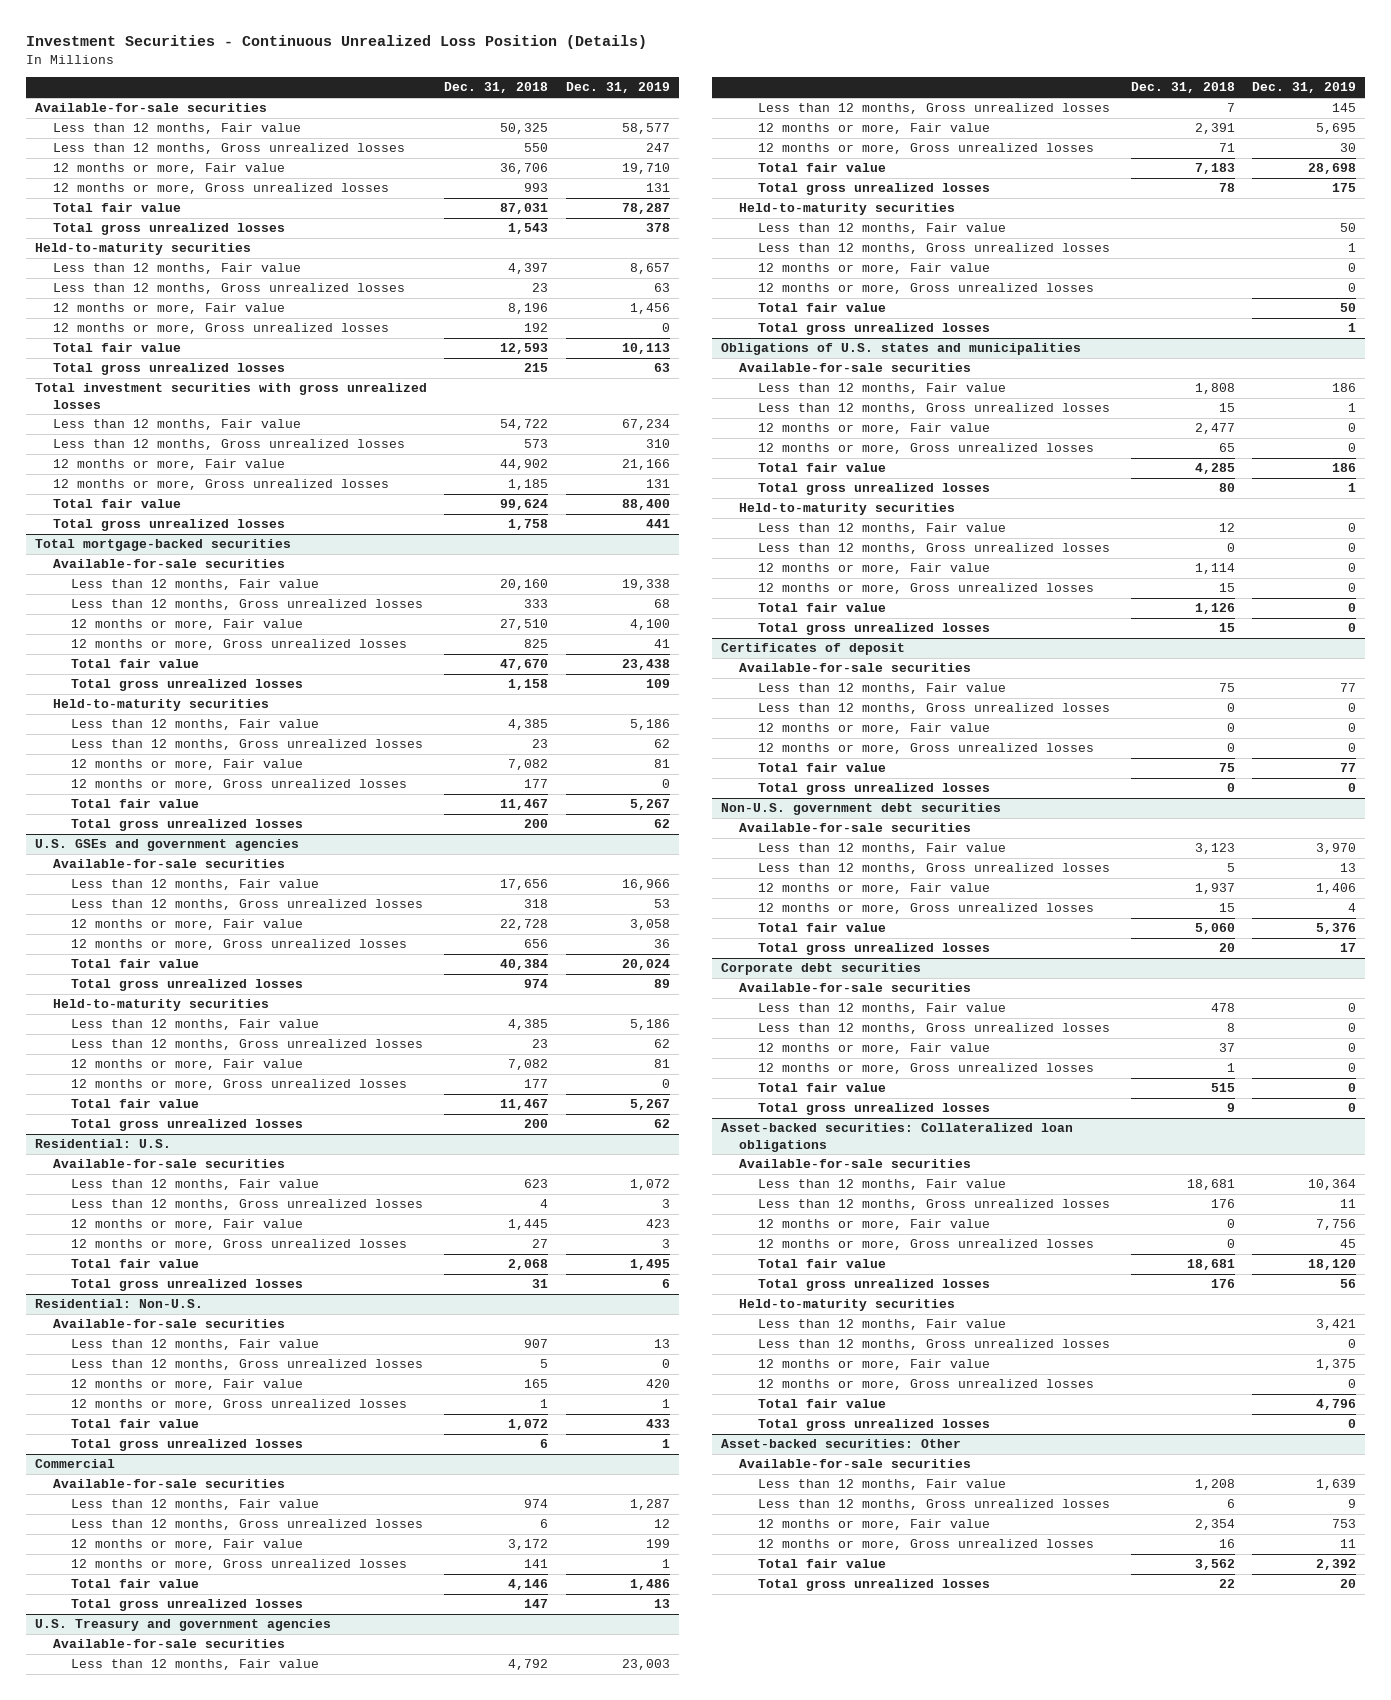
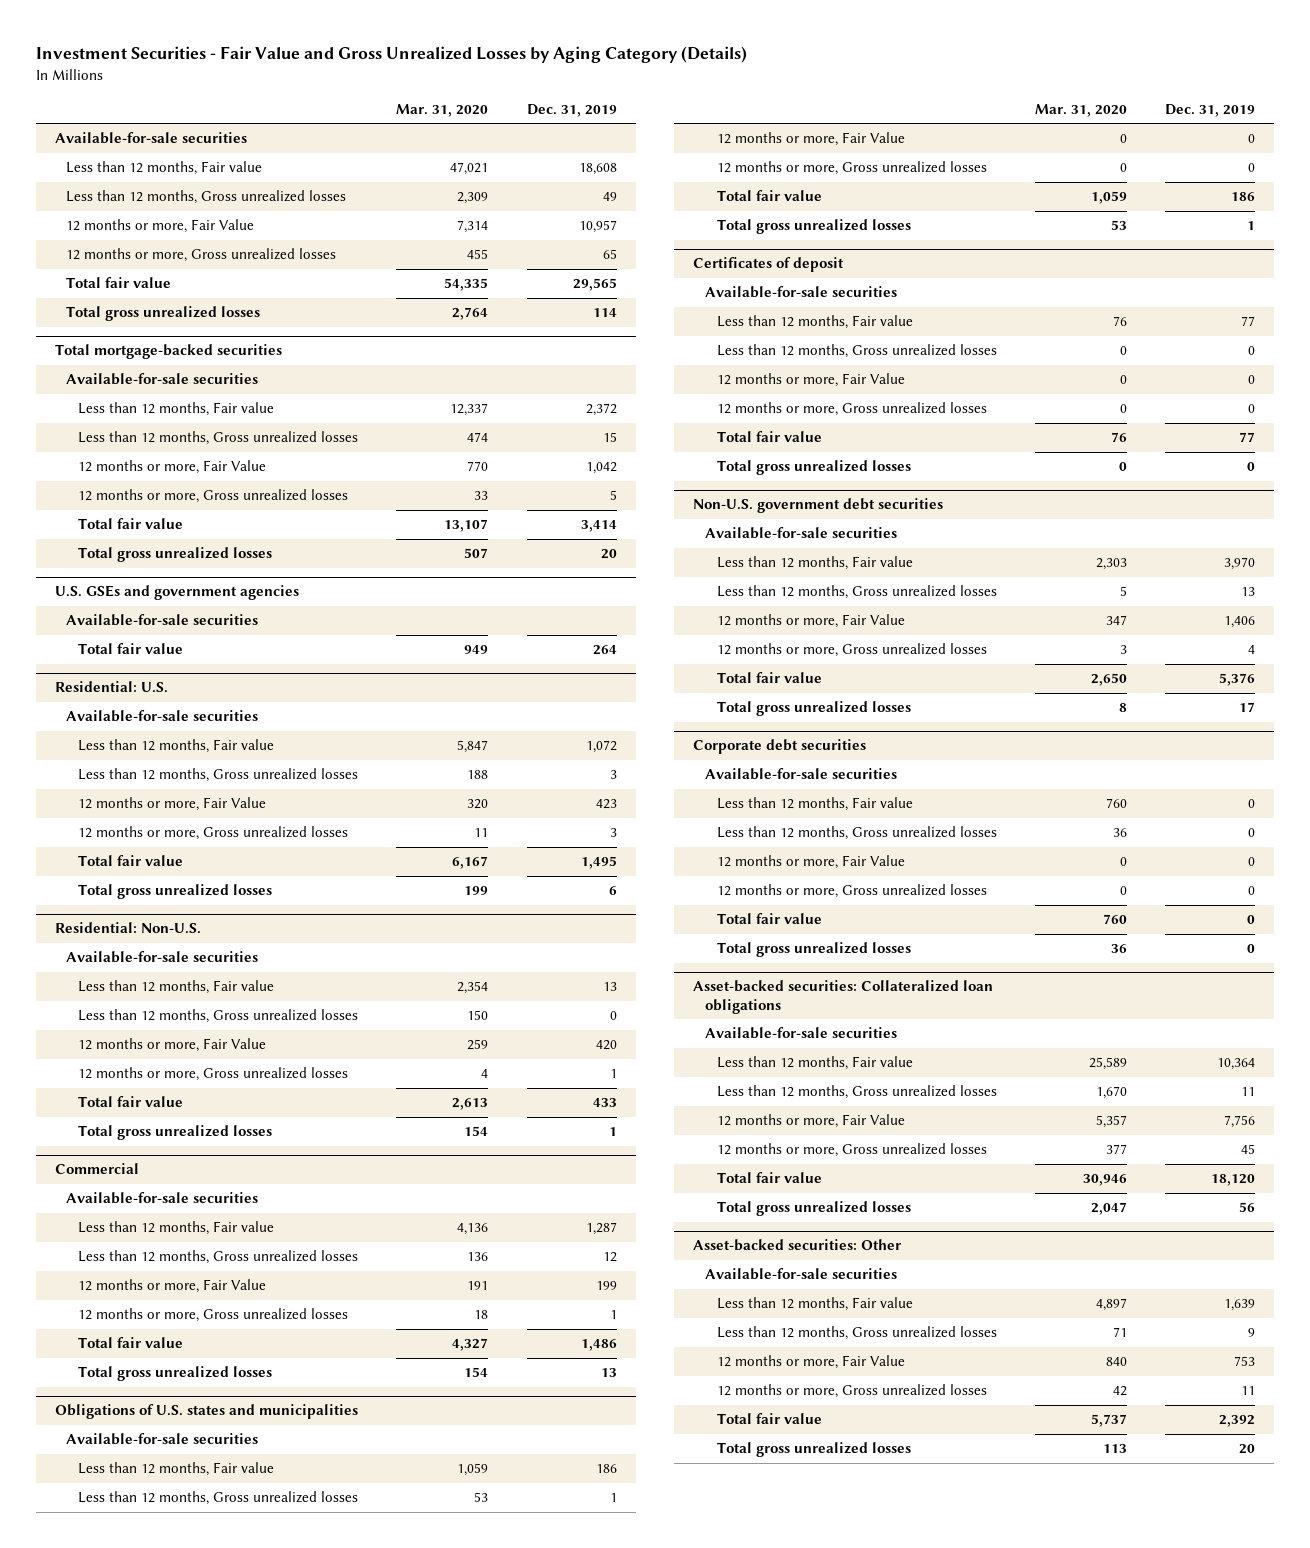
- Investment Securities - Continuous Unrealized Loss Position (Details)
+ Investment Securities - Fair Value and Gross Unrealized Losses by Aging Category (Details)
- | Dec. 31, 2018 | Dec. 31, 2019
+ | Mar. 31, 2020 | Dec. 31, 2019
- Less than 12 months, Fair value | 50,325 | 58,577
- Less than 12 months, Gross unrealized losses | 550 | 247
- 12 months or more, Fair value | 36,706 | 19,710
- 12 months or more, Gross unrealized losses | 993 | 131
- Total fair value | 87,031 | 78,287
- Total gross unrealized losses | 1,543 | 378
- Held-to-maturity securities
- Less than 12 months, Fair value | 4,397 | 8,657
- Less than 12 months, Gross unrealized losses | 23 | 63
- 12 months or more, Fair value | 8,196 | 1,456
- 12 months or more, Gross unrealized losses | 192 | 0
- Total fair value | 12,593 | 10,113
- Total gross unrealized losses | 215 | 63
- Total investment securities with gross unrealized losses
- Less than 12 months, Fair value | 54,722 | 67,234
- Less than 12 months, Gross unrealized losses | 573 | 310
- 12 months or more, Fair value | 44,902 | 21,166
- 12 months or more, Gross unrealized losses | 1,185 | 131
- Total fair value | 99,624 | 88,400
- Total gross unrealized losses | 1,758 | 441
+ Less than 12 months, Fair value | 47,021 | 18,608
+ Less than 12 months, Gross unrealized losses | 2,309 | 49
+ 12 months or more, Fair Value | 7,314 | 10,957
+ 12 months or more, Gross unrealized losses | 455 | 65
+ Total fair value | 54,335 | 29,565
+ Total gross unrealized losses | 2,764 | 114
@ Total mortgage-backed securities
- Less than 12 months, Fair value | 20,160 | 19,338
- Less than 12 months, Gross unrealized losses | 333 | 68
- 12 months or more, Fair value | 27,510 | 4,100
- 12 months or more, Gross unrealized losses | 825 | 41
- Total fair value | 47,670 | 23,438
- Total gross unrealized losses | 1,158 | 109
- Held-to-maturity securities
- Less than 12 months, Fair value | 4,385 | 5,186
- Less than 12 months, Gross unrealized losses | 23 | 62
- 12 months or more, Fair value | 7,082 | 81
- 12 months or more, Gross unrealized losses | 177 | 0
- Total fair value | 11,467 | 5,267
- Total gross unrealized losses | 200 | 62
+ Less than 12 months, Fair value | 12,337 | 2,372
+ Less than 12 months, Gross unrealized losses | 474 | 15
+ 12 months or more, Fair Value | 770 | 1,042
+ 12 months or more, Gross unrealized losses | 33 | 5
+ Total fair value | 13,107 | 3,414
+ Total gross unrealized losses | 507 | 20
@ U.S. GSEs and government agencies
- Less than 12 months, Fair value | 17,656 | 16,966
- Less than 12 months, Gross unrealized losses | 318 | 53
- 12 months or more, Fair value | 22,728 | 3,058
- 12 months or more, Gross unrealized losses | 656 | 36
- Total fair value | 40,384 | 20,024
- Total gross unrealized losses | 974 | 89
- Held-to-maturity securities
- Less than 12 months, Fair value | 4,385 | 5,186
- Less than 12 months, Gross unrealized losses | 23 | 62
- 12 months or more, Fair value | 7,082 | 81
- 12 months or more, Gross unrealized losses | 177 | 0
- Total fair value | 11,467 | 5,267
- Total gross unrealized losses | 200 | 62
+ Total fair value | 949 | 264
@ Residential: U.S.
- 12 months or more, Fair value | 1,445 | 423
+ 12 months or more, Fair Value | 320 | 423
@ Residential: Non-U.S.
- 12 months or more, Fair value | 165 | 420
+ 12 months or more, Fair Value | 259 | 420
@ Commercial
- 12 months or more, Fair value | 3,172 | 199
+ 12 months or more, Fair Value | 191 | 199
- U.S. Treasury and government agencies
- Available-for-sale securities
- Less than 12 months, Fair value | 4,792 | 23,003
- Less than 12 months, Gross unrealized losses | 7 | 145
- 12 months or more, Fair value | 2,391 | 5,695
- 12 months or more, Gross unrealized losses | 71 | 30
- Total fair value | 7,183 | 28,698
- Total gross unrealized losses | 78 | 175
- Held-to-maturity securities
- Less than 12 months, Fair value | | 50
- Less than 12 months, Gross unrealized losses | | 1
- 12 months or more, Fair value | | 0
- 12 months or more, Gross unrealized losses | | 0
- Total fair value | | 50
- Total gross unrealized losses | | 1
@ Obligations of U.S. states and municipalities
- 12 months or more, Fair value | 2,477 | 0
+ 12 months or more, Fair Value | 0 | 0
- Held-to-maturity securities
- Less than 12 months, Fair value | 12 | 0
- Less than 12 months, Gross unrealized losses | 0 | 0
- 12 months or more, Fair value | 1,114 | 0
- 12 months or more, Gross unrealized losses | 15 | 0
- Total fair value | 1,126 | 0
- Total gross unrealized losses | 15 | 0
@ Certificates of deposit
- 12 months or more, Fair value | 0 | 0
+ 12 months or more, Fair Value | 0 | 0
@ Non-U.S. government debt securities
- 12 months or more, Fair value | 1,937 | 1,406
+ 12 months or more, Fair Value | 347 | 1,406
@ Corporate debt securities
- 12 months or more, Fair value | 37 | 0
+ 12 months or more, Fair Value | 0 | 0
@ Asset-backed securities: Collateralized loan obligations
- 12 months or more, Fair value | 0 | 7,756
+ 12 months or more, Fair Value | 5,357 | 7,756
- Held-to-maturity securities
- Less than 12 months, Fair value | | 3,421
- Less than 12 months, Gross unrealized losses | | 0
- 12 months or more, Fair value | | 1,375
- 12 months or more, Gross unrealized losses | | 0
- Total fair value | | 4,796
- Total gross unrealized losses | | 0
@ Asset-backed securities: Other
- 12 months or more, Fair value | 2,354 | 753
+ 12 months or more, Fair Value | 840 | 753

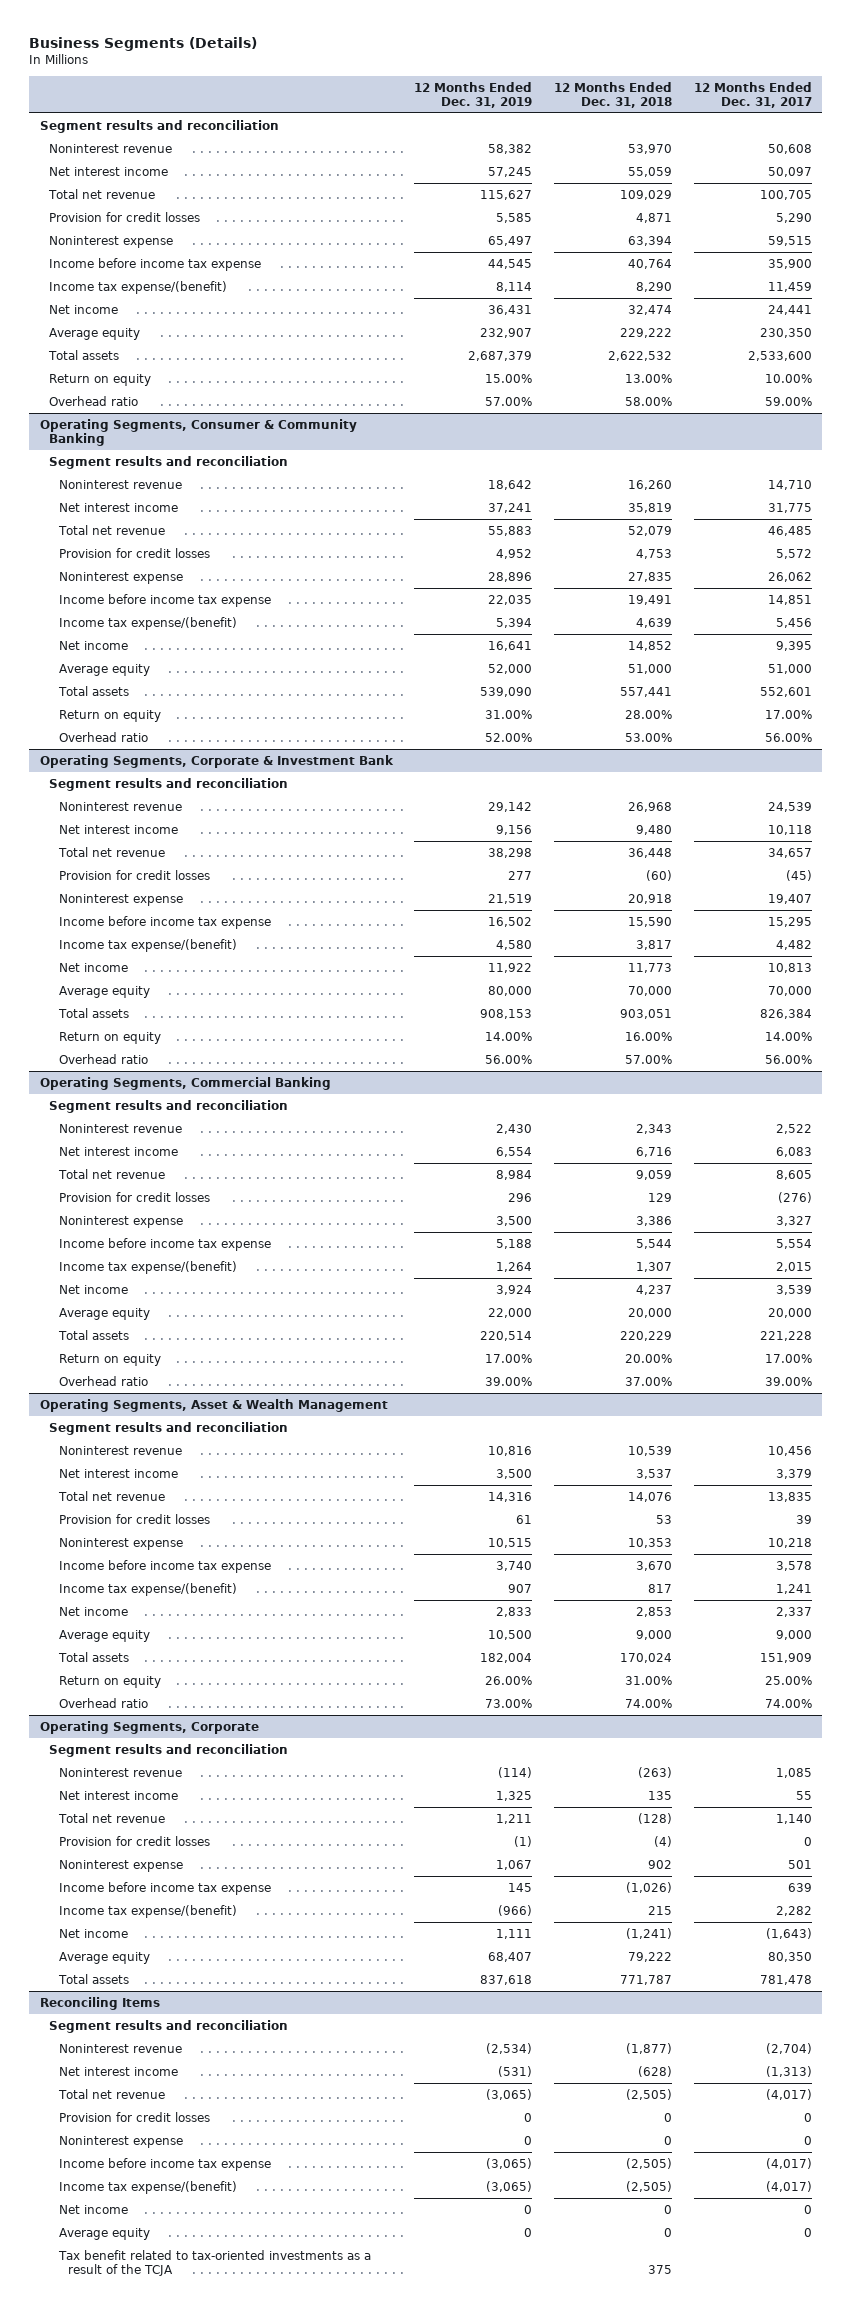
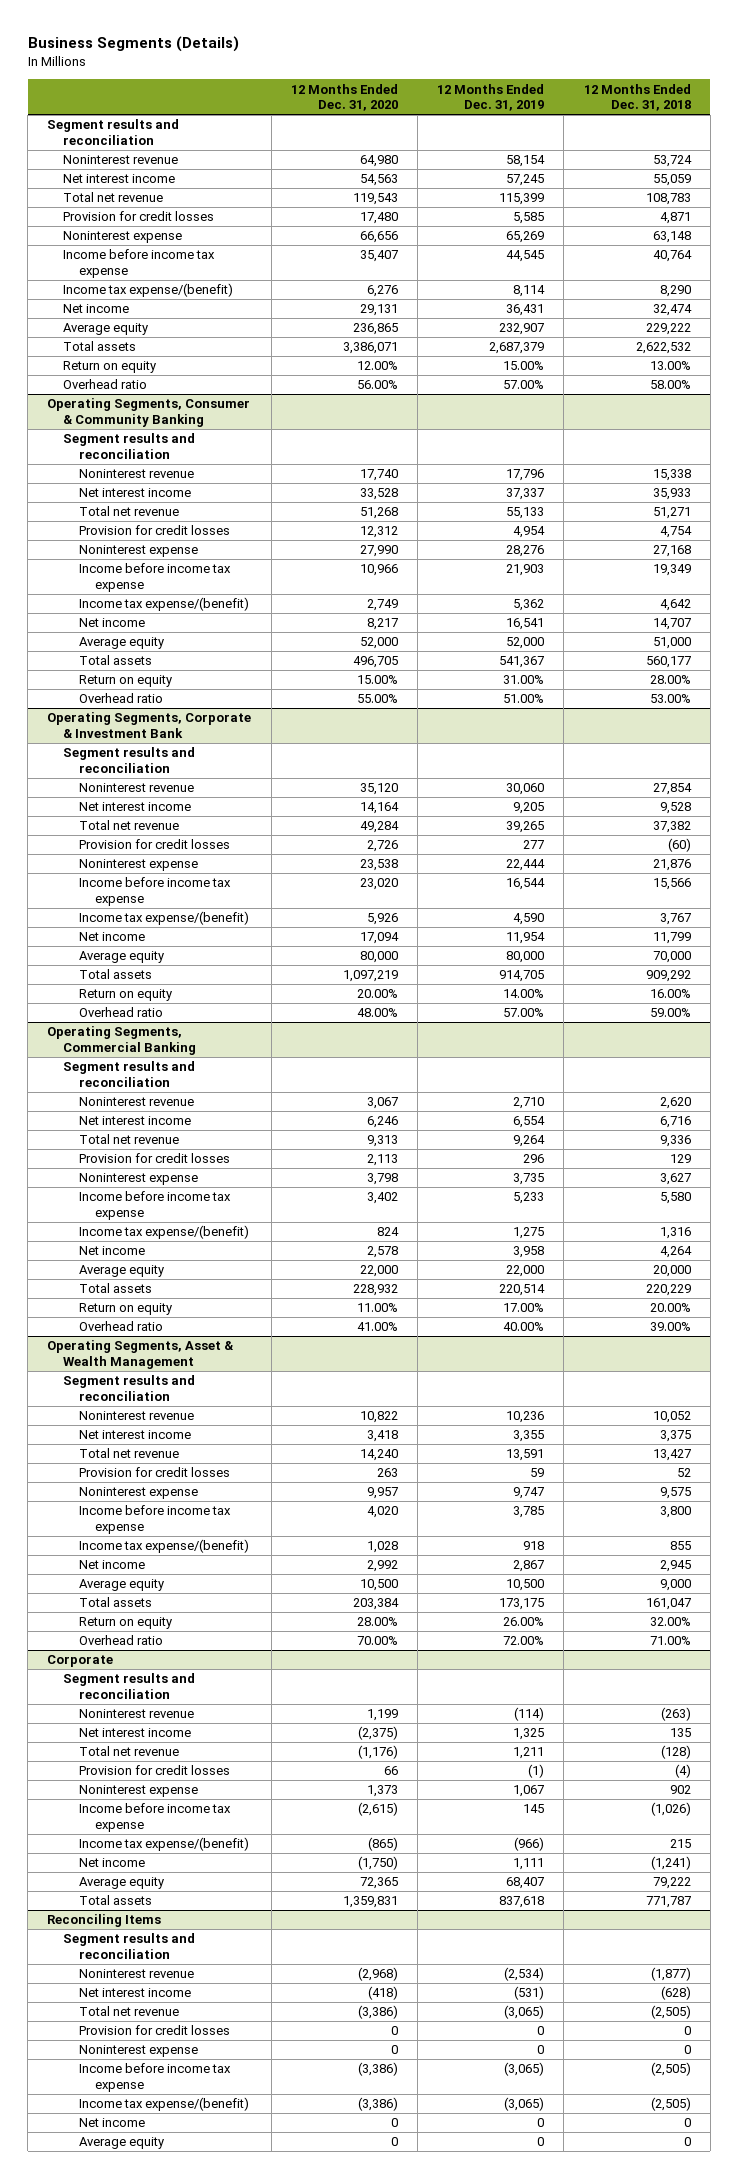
- | 12 Months Ended Dec. 31, 2019 | 12 Months Ended Dec. 31, 2018 | 12 Months Ended Dec. 31, 2017
+ | 12 Months Ended Dec. 31, 2020 | 12 Months Ended Dec. 31, 2019 | 12 Months Ended Dec. 31, 2018
- Noninterest revenue | 58,382 | 53,970 | 50,608
+ Noninterest revenue | 64,980 | 58,154 | 53,724
- Total net revenue | 115,627 | 109,029 | 100,705
+ Total net revenue | 119,543 | 115,399 | 108,783
- Noninterest expense | 65,497 | 63,394 | 59,515
+ Noninterest expense | 66,656 | 65,269 | 63,148
@ Operating Segments, Consumer & Community Banking
- Noninterest revenue | 18,642 | 16,260 | 14,710
- Net interest income | 37,241 | 35,819 | 31,775
- Total net revenue | 55,883 | 52,079 | 46,485
- Provision for credit losses | 4,952 | 4,753 | 5,572
- Noninterest expense | 28,896 | 27,835 | 26,062
- Income before income tax expense | 22,035 | 19,491 | 14,851
- Income tax expense/(benefit) | 5,394 | 4,639 | 5,456
- Net income | 16,641 | 14,852 | 9,395
+ Noninterest revenue | 17,740 | 17,796 | 15,338
+ Net interest income | 33,528 | 37,337 | 35,933
+ Total net revenue | 51,268 | 55,133 | 51,271
+ Provision for credit losses | 12,312 | 4,954 | 4,754
+ Noninterest expense | 27,990 | 28,276 | 27,168
+ Income before income tax expense | 10,966 | 21,903 | 19,349
+ Income tax expense/(benefit) | 2,749 | 5,362 | 4,642
+ Net income | 8,217 | 16,541 | 14,707
- Total assets | 539,090 | 557,441 | 552,601
+ Total assets | 496,705 | 541,367 | 560,177
- Overhead ratio | 52.00% | 53.00% | 56.00%
+ Overhead ratio | 55.00% | 51.00% | 53.00%
@ Operating Segments, Corporate & Investment Bank
- Noninterest revenue | 29,142 | 26,968 | 24,539
- Net interest income | 9,156 | 9,480 | 10,118
- Total net revenue | 38,298 | 36,448 | 34,657
+ Noninterest revenue | 35,120 | 30,060 | 27,854
+ Net interest income | 14,164 | 9,205 | 9,528
+ Total net revenue | 49,284 | 39,265 | 37,382
- Noninterest expense | 21,519 | 20,918 | 19,407
- Income before income tax expense | 16,502 | 15,590 | 15,295
- Income tax expense/(benefit) | 4,580 | 3,817 | 4,482
- Net income | 11,922 | 11,773 | 10,813
+ Noninterest expense | 23,538 | 22,444 | 21,876
+ Income before income tax expense | 23,020 | 16,544 | 15,566
+ Income tax expense/(benefit) | 5,926 | 4,590 | 3,767
+ Net income | 17,094 | 11,954 | 11,799
- Total assets | 908,153 | 903,051 | 826,384
+ Total assets | 1,097,219 | 914,705 | 909,292
- Overhead ratio | 56.00% | 57.00% | 56.00%
+ Overhead ratio | 48.00% | 57.00% | 59.00%
@ Operating Segments, Commercial Banking
- Noninterest revenue | 2,430 | 2,343 | 2,522
+ Noninterest revenue | 3,067 | 2,710 | 2,620
- Total net revenue | 8,984 | 9,059 | 8,605
+ Total net revenue | 9,313 | 9,264 | 9,336
- Noninterest expense | 3,500 | 3,386 | 3,327
- Income before income tax expense | 5,188 | 5,544 | 5,554
- Income tax expense/(benefit) | 1,264 | 1,307 | 2,015
- Net income | 3,924 | 4,237 | 3,539
+ Noninterest expense | 3,798 | 3,735 | 3,627
+ Income before income tax expense | 3,402 | 5,233 | 5,580
+ Income tax expense/(benefit) | 824 | 1,275 | 1,316
+ Net income | 2,578 | 3,958 | 4,264
- Overhead ratio | 39.00% | 37.00% | 39.00%
+ Overhead ratio | 41.00% | 40.00% | 39.00%
@ Operating Segments, Asset & Wealth Management
- Noninterest revenue | 10,816 | 10,539 | 10,456
- Net interest income | 3,500 | 3,537 | 3,379
- Total net revenue | 14,316 | 14,076 | 13,835
- Provision for credit losses | 61 | 53 | 39
- Noninterest expense | 10,515 | 10,353 | 10,218
- Income before income tax expense | 3,740 | 3,670 | 3,578
- Income tax expense/(benefit) | 907 | 817 | 1,241
- Net income | 2,833 | 2,853 | 2,337
+ Noninterest revenue | 10,822 | 10,236 | 10,052
+ Net interest income | 3,418 | 3,355 | 3,375
+ Total net revenue | 14,240 | 13,591 | 13,427
+ Provision for credit losses | 263 | 59 | 52
+ Noninterest expense | 9,957 | 9,747 | 9,575
+ Income before income tax expense | 4,020 | 3,785 | 3,800
+ Income tax expense/(benefit) | 1,028 | 918 | 855
+ Net income | 2,992 | 2,867 | 2,945
- Total assets | 182,004 | 170,024 | 151,909
- Return on equity | 26.00% | 31.00% | 25.00%
- Overhead ratio | 73.00% | 74.00% | 74.00%
- Operating Segments, Corporate
@ Operating Segments, Asset & Wealth Management
+ Total assets | 203,384 | 173,175 | 161,047
+ Return on equity | 28.00% | 26.00% | 32.00%
+ Overhead ratio | 70.00% | 72.00% | 71.00%
+ Corporate
@ Reconciling Items
- Tax benefit related to tax-oriented investments as a result of the TCJA | | 375 |

